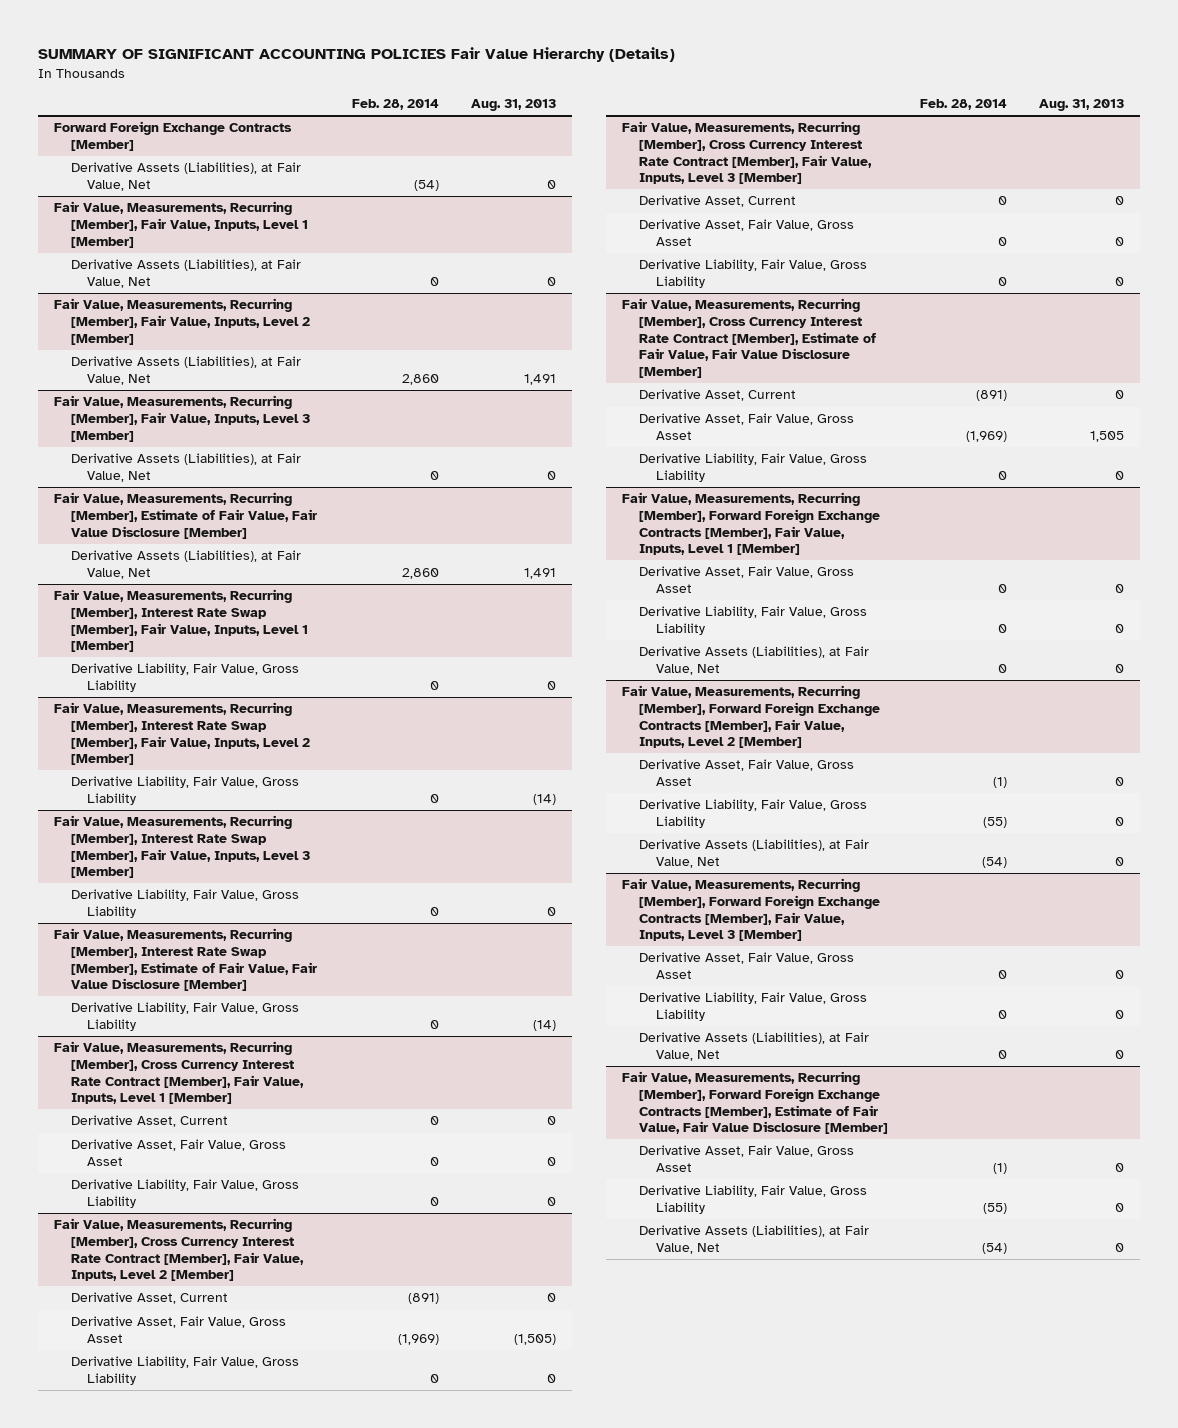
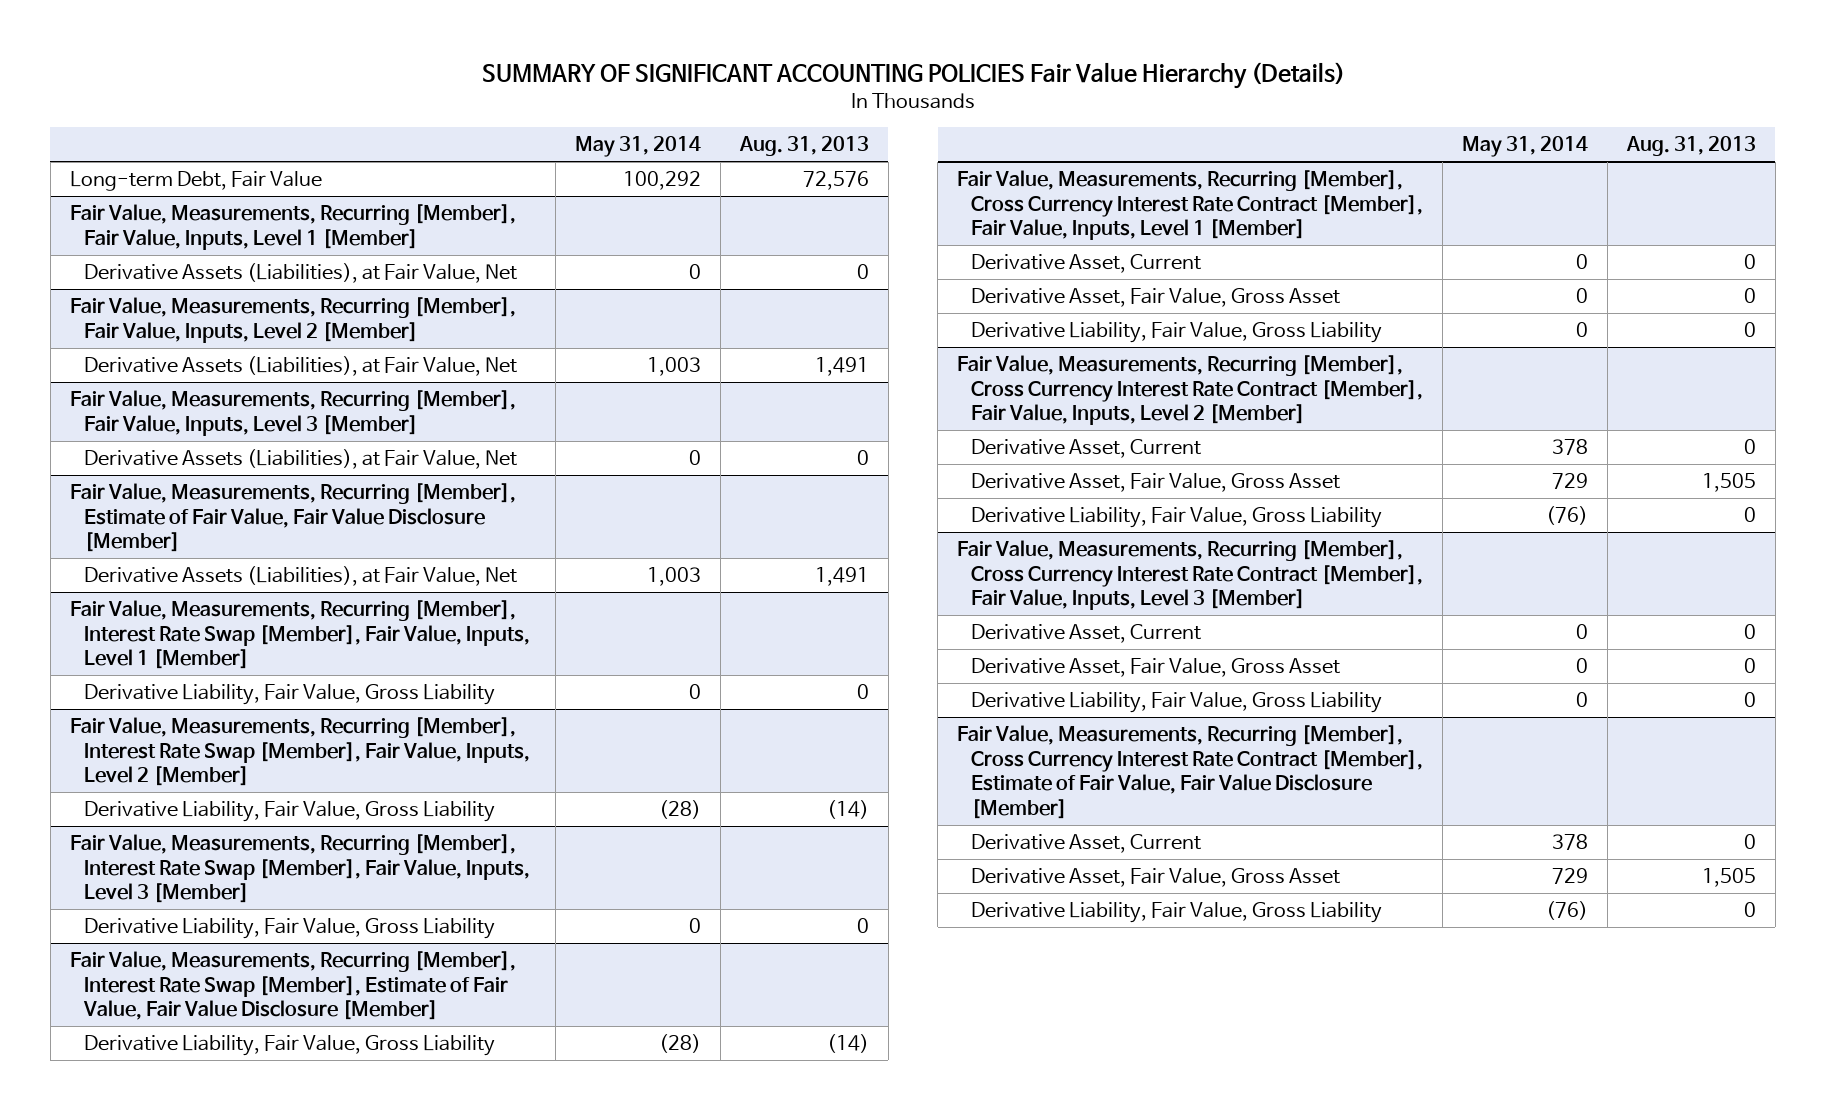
- | Feb. 28, 2014 | Aug. 31, 2013
+ | May 31, 2014 | Aug. 31, 2013
- Forward Foreign Exchange Contracts [Member]
- Derivative Assets (Liabilities), at Fair Value, Net | (54) | 0
+ Long-term Debt, Fair Value | 100,292 | 72,576
@ Fair Value, Measurements, Recurring [Member], Cross Currency Interest Rate Contract [Member], Fair Value, Inputs, Level 2 [Member]
- Derivative Asset, Fair Value, Gross Asset | (1,969) | (1,505)
+ Derivative Asset, Fair Value, Gross Asset | 729 | 1,505
- Fair Value, Measurements, Recurring [Member], Forward Foreign Exchange Contracts [Member], Fair Value, Inputs, Level 1 [Member]
- Derivative Asset, Fair Value, Gross Asset | 0 | 0
- Derivative Liability, Fair Value, Gross Liability | 0 | 0
- Derivative Assets (Liabilities), at Fair Value, Net | 0 | 0
- Fair Value, Measurements, Recurring [Member], Forward Foreign Exchange Contracts [Member], Fair Value, Inputs, Level 2 [Member]
- Derivative Asset, Fair Value, Gross Asset | (1) | 0
- Derivative Liability, Fair Value, Gross Liability | (55) | 0
- Derivative Assets (Liabilities), at Fair Value, Net | (54) | 0
- Fair Value, Measurements, Recurring [Member], Forward Foreign Exchange Contracts [Member], Fair Value, Inputs, Level 3 [Member]
- Derivative Asset, Fair Value, Gross Asset | 0 | 0
- Derivative Liability, Fair Value, Gross Liability | 0 | 0
- Derivative Assets (Liabilities), at Fair Value, Net | 0 | 0
- Fair Value, Measurements, Recurring [Member], Forward Foreign Exchange Contracts [Member], Estimate of Fair Value, Fair Value Disclosure [Member]
- Derivative Asset, Fair Value, Gross Asset | (1) | 0
- Derivative Liability, Fair Value, Gross Liability | (55) | 0
- Derivative Assets (Liabilities), at Fair Value, Net | (54) | 0

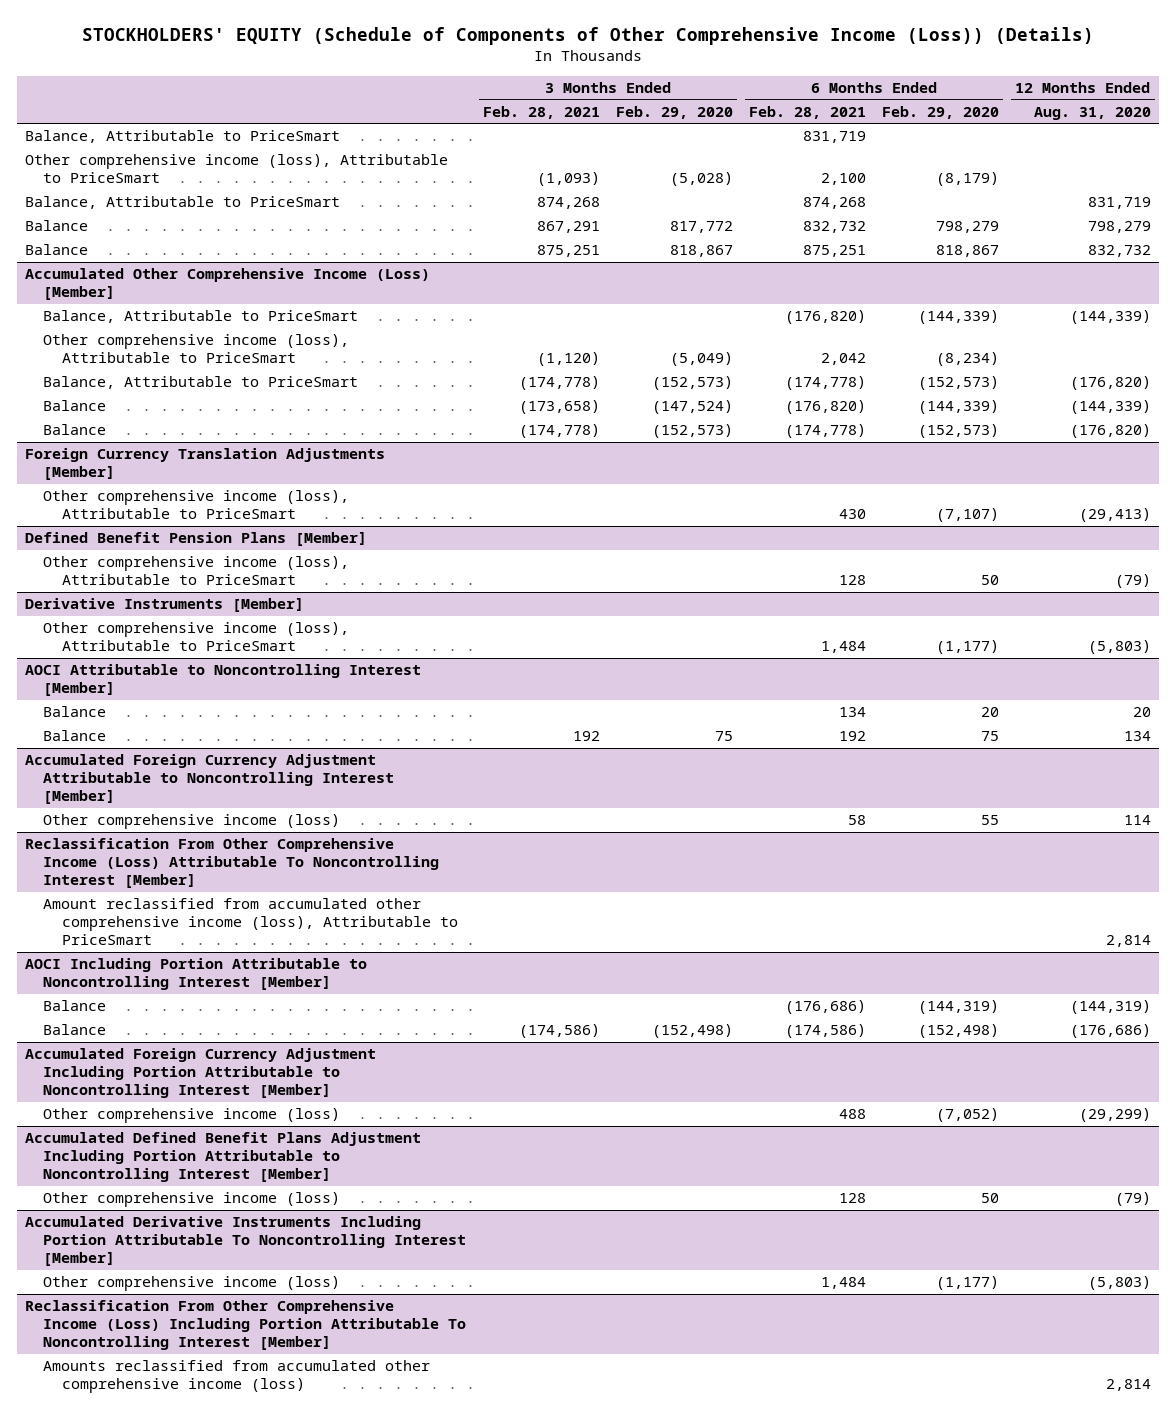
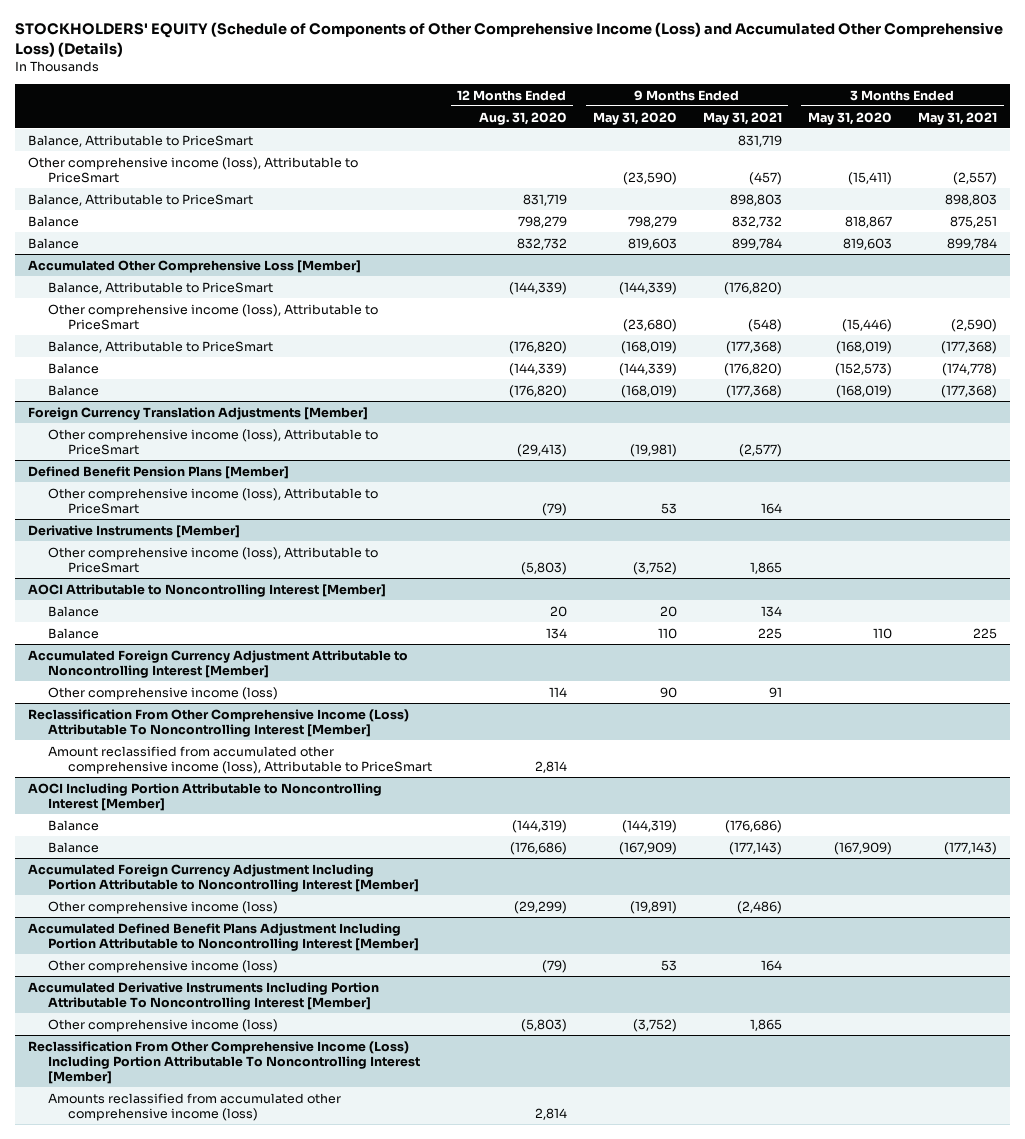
- STOCKHOLDERS' EQUITY (Schedule of Components of Other Comprehensive Income (Loss)) (Details)
+ STOCKHOLDERS' EQUITY (Schedule of Components of Other Comprehensive Income (Loss) and Accumulated Other Comprehensive Loss) (Details)
- | 3 Months Ended Feb. 28, 2021 | 3 Months Ended Feb. 29, 2020 | 6 Months Ended Feb. 28, 2021 | 6 Months Ended Feb. 29, 2020 | 12 Months Ended Aug. 31, 2020
+ | 12 Months Ended Aug. 31, 2020 | 9 Months Ended May 31, 2020 | 9 Months Ended May 31, 2021 | 3 Months Ended May 31, 2020 | 3 Months Ended May 31, 2021
- Accumulated Other Comprehensive Income (Loss) [Member]
+ Accumulated Other Comprehensive Loss [Member]

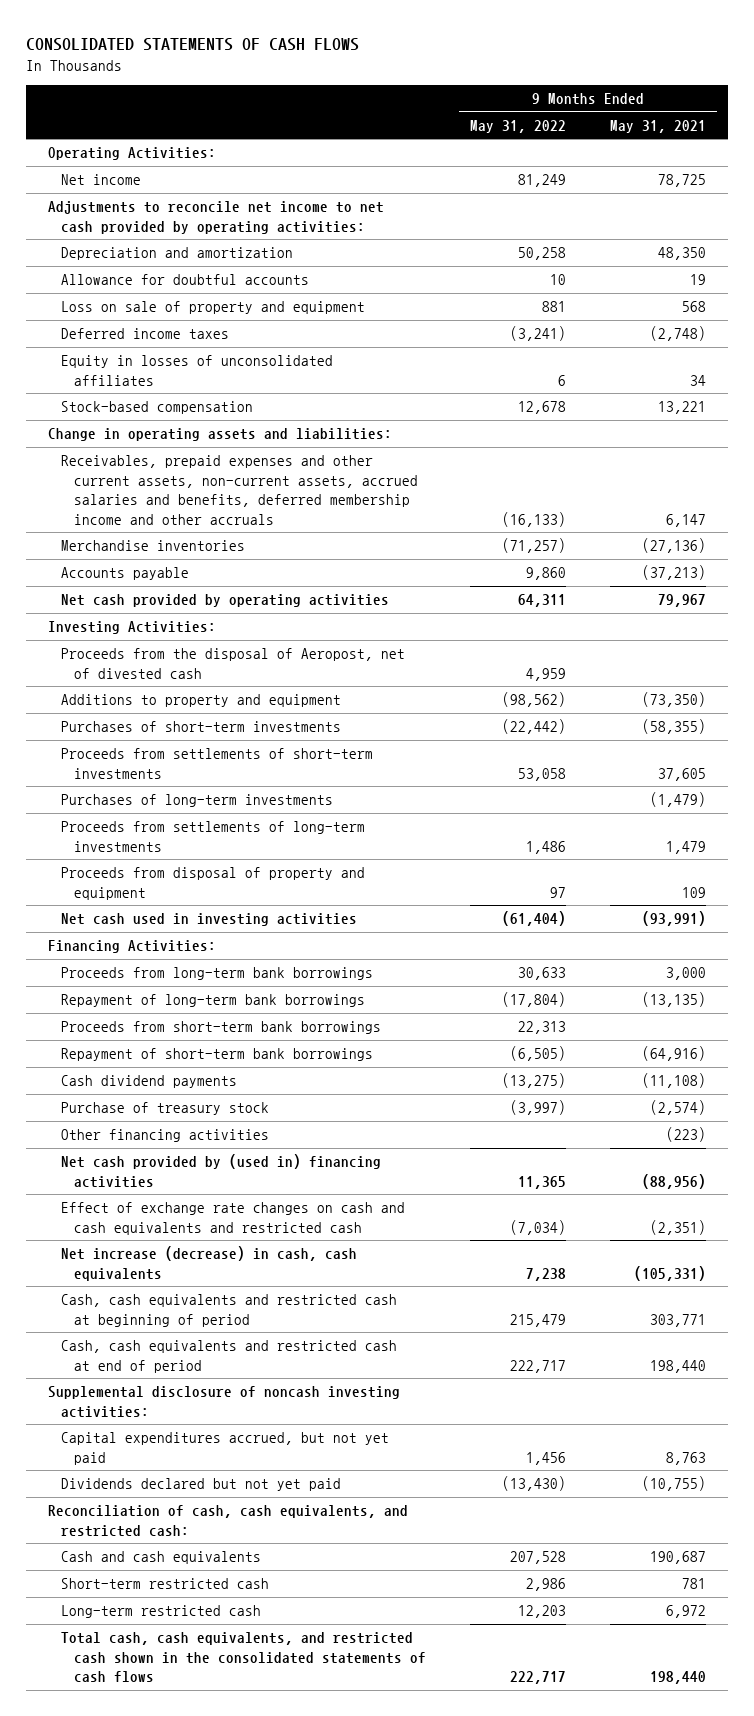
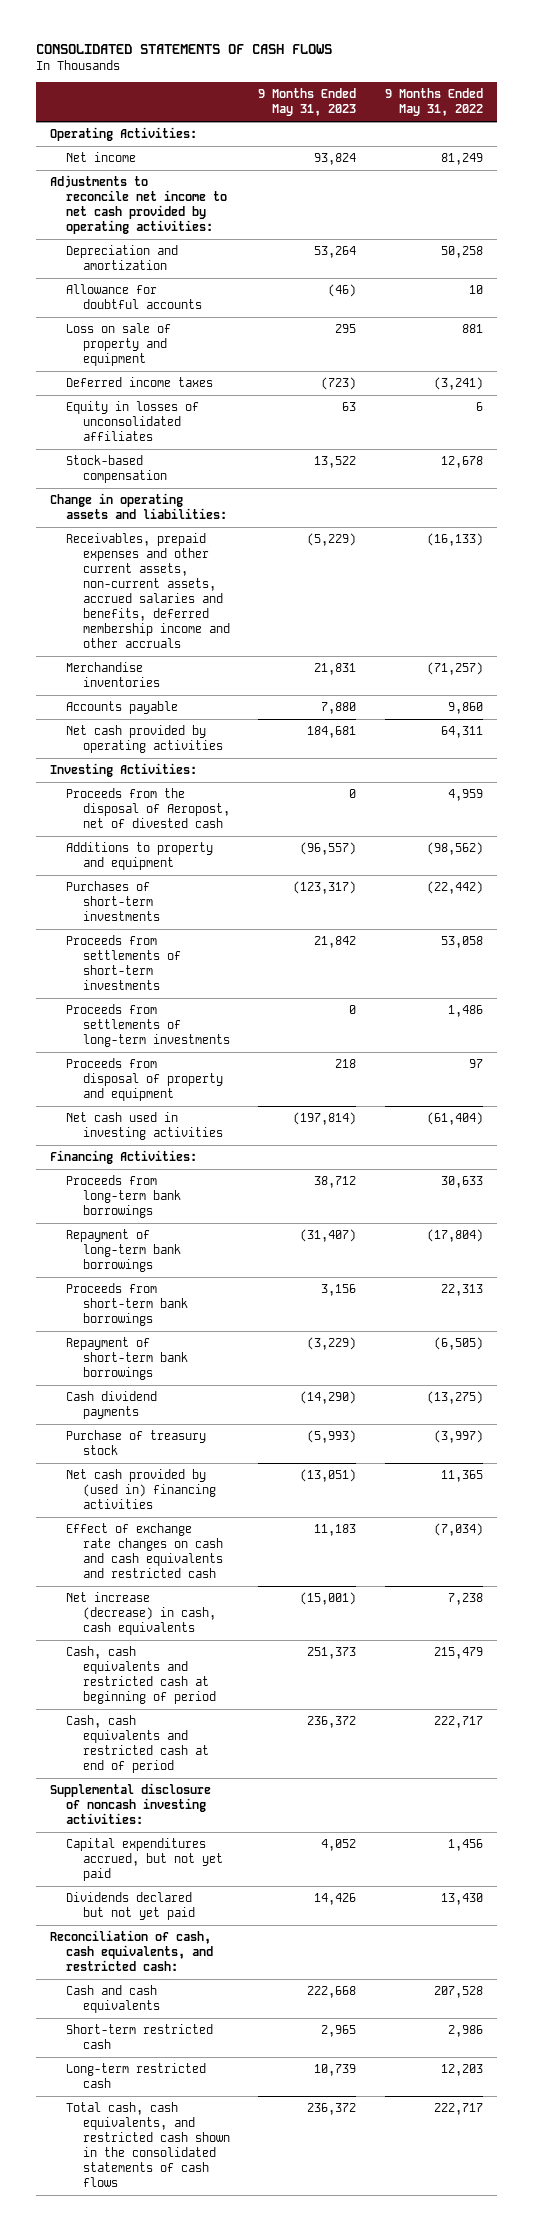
- | 9 Months Ended May 31, 2022 | 9 Months Ended May 31, 2021
+ | 9 Months Ended May 31, 2023 | 9 Months Ended May 31, 2022
- Purchases of long-term investments | | (1,479)
- Other financing activities | | (223)
- Dividends declared but not yet paid | (13,430) | (10,755)
+ Dividends declared but not yet paid | 14,426 | 13,430

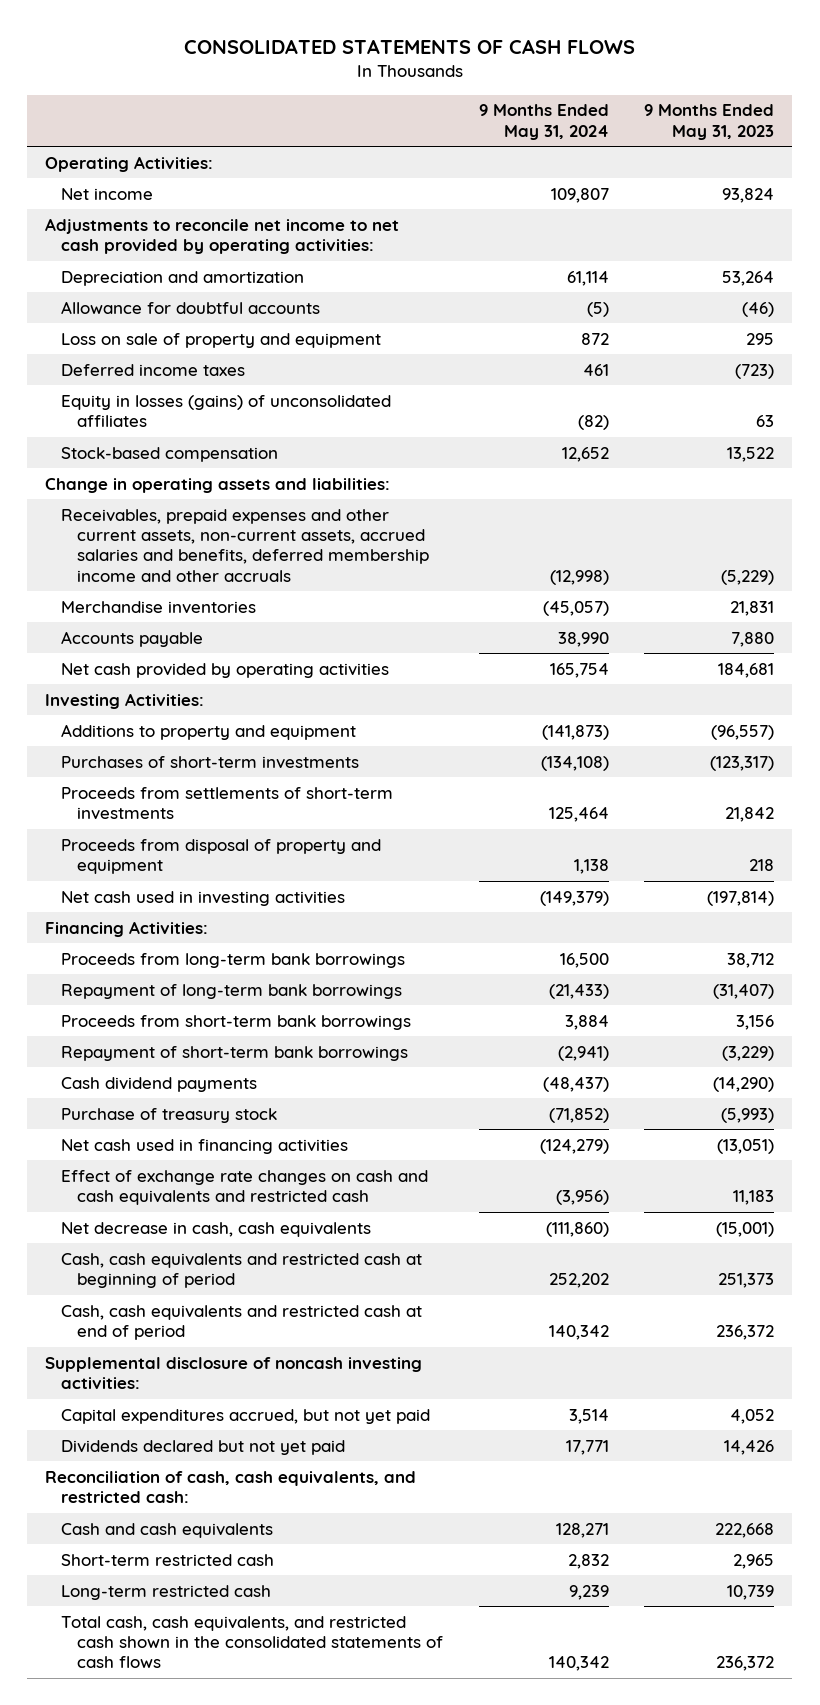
- | 9 Months Ended May 31, 2023 | 9 Months Ended May 31, 2022
+ | 9 Months Ended May 31, 2024 | 9 Months Ended May 31, 2023
- Equity in losses of unconsolidated affiliates | 63 | 6
+ Equity in losses (gains) of unconsolidated affiliates | (82) | 63
- Proceeds from the disposal of Aeropost, net of divested cash | 0 | 4,959
- Proceeds from settlements of long-term investments | 0 | 1,486
- Net cash provided by (used in) financing activities | (13,051) | 11,365
+ Net cash used in financing activities | (124,279) | (13,051)
- Net increase (decrease) in cash, cash equivalents | (15,001) | 7,238
+ Net decrease in cash, cash equivalents | (111,860) | (15,001)

